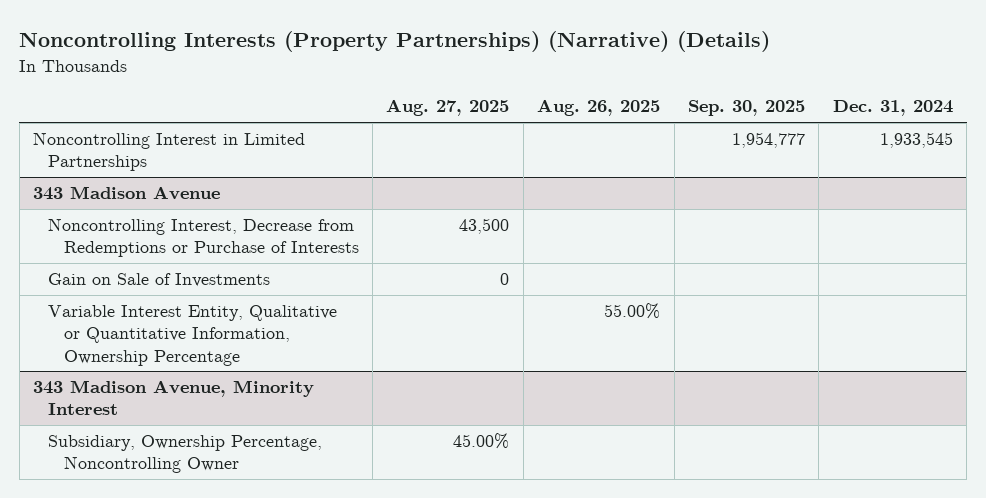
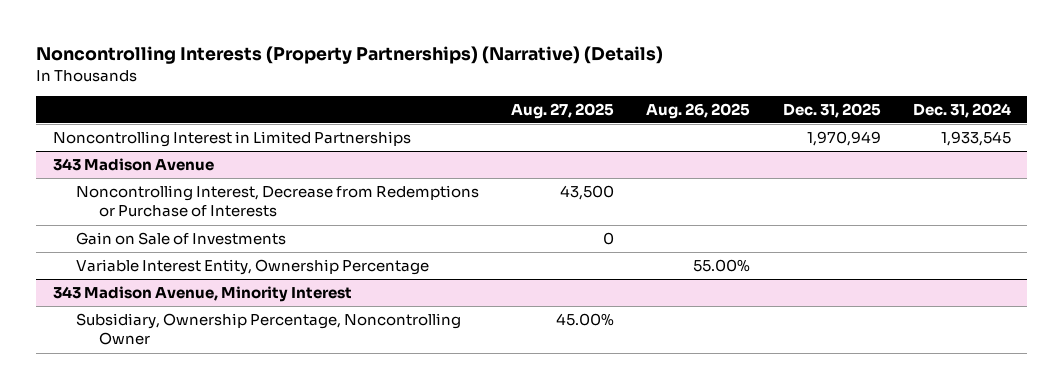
- | Aug. 27, 2025 | Aug. 26, 2025 | Sep. 30, 2025 | Dec. 31, 2024
+ | Aug. 27, 2025 | Aug. 26, 2025 | Dec. 31, 2025 | Dec. 31, 2024
@ 343 Madison Avenue
- Variable Interest Entity, Qualitative or Quantitative Information, Ownership Percentage | | 55.00% | |
+ Variable Interest Entity, Ownership Percentage | | 55.00% | |

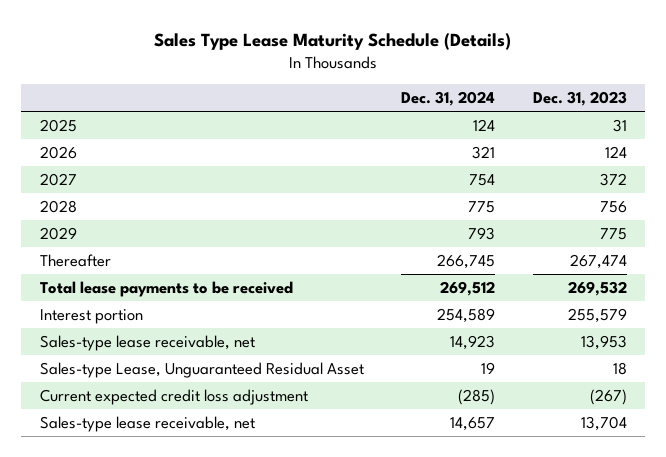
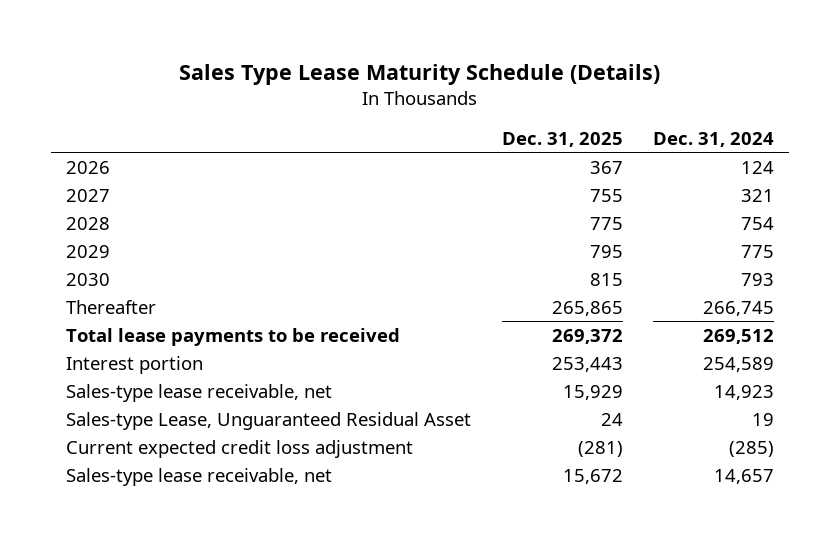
- | Dec. 31, 2024 | Dec. 31, 2023
+ | Dec. 31, 2025 | Dec. 31, 2024
- 2025 | 124 | 31
- 2026 | 321 | 124
- 2027 | 754 | 372
- 2028 | 775 | 756
- 2029 | 793 | 775
+ 2026 | 367 | 124
+ 2027 | 755 | 321
+ 2028 | 775 | 754
+ 2029 | 795 | 775
+ 2030 | 815 | 793

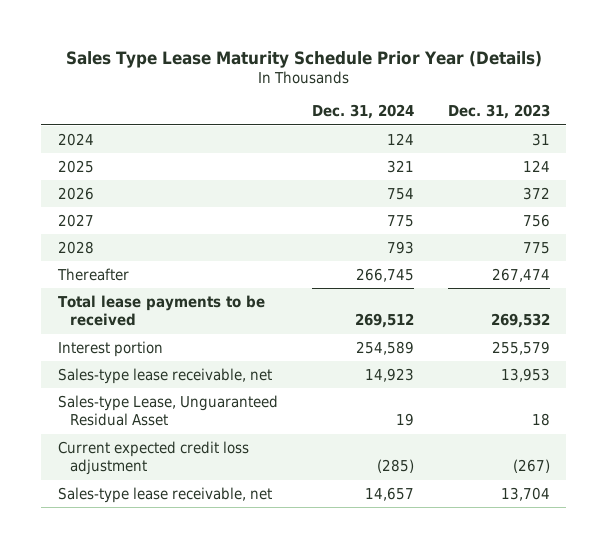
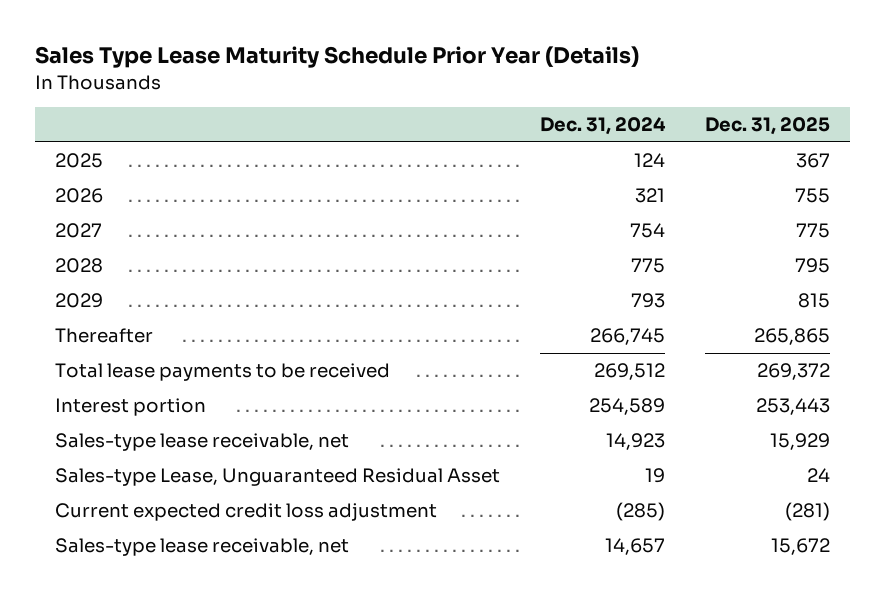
- | Dec. 31, 2024 | Dec. 31, 2023
+ | Dec. 31, 2024 | Dec. 31, 2025
- 2024 | 124 | 31
- 2025 | 321 | 124
- 2026 | 754 | 372
- 2027 | 775 | 756
- 2028 | 793 | 775
+ 2025 | 124 | 367
+ 2026 | 321 | 755
+ 2027 | 754 | 775
+ 2028 | 775 | 795
+ 2029 | 793 | 815

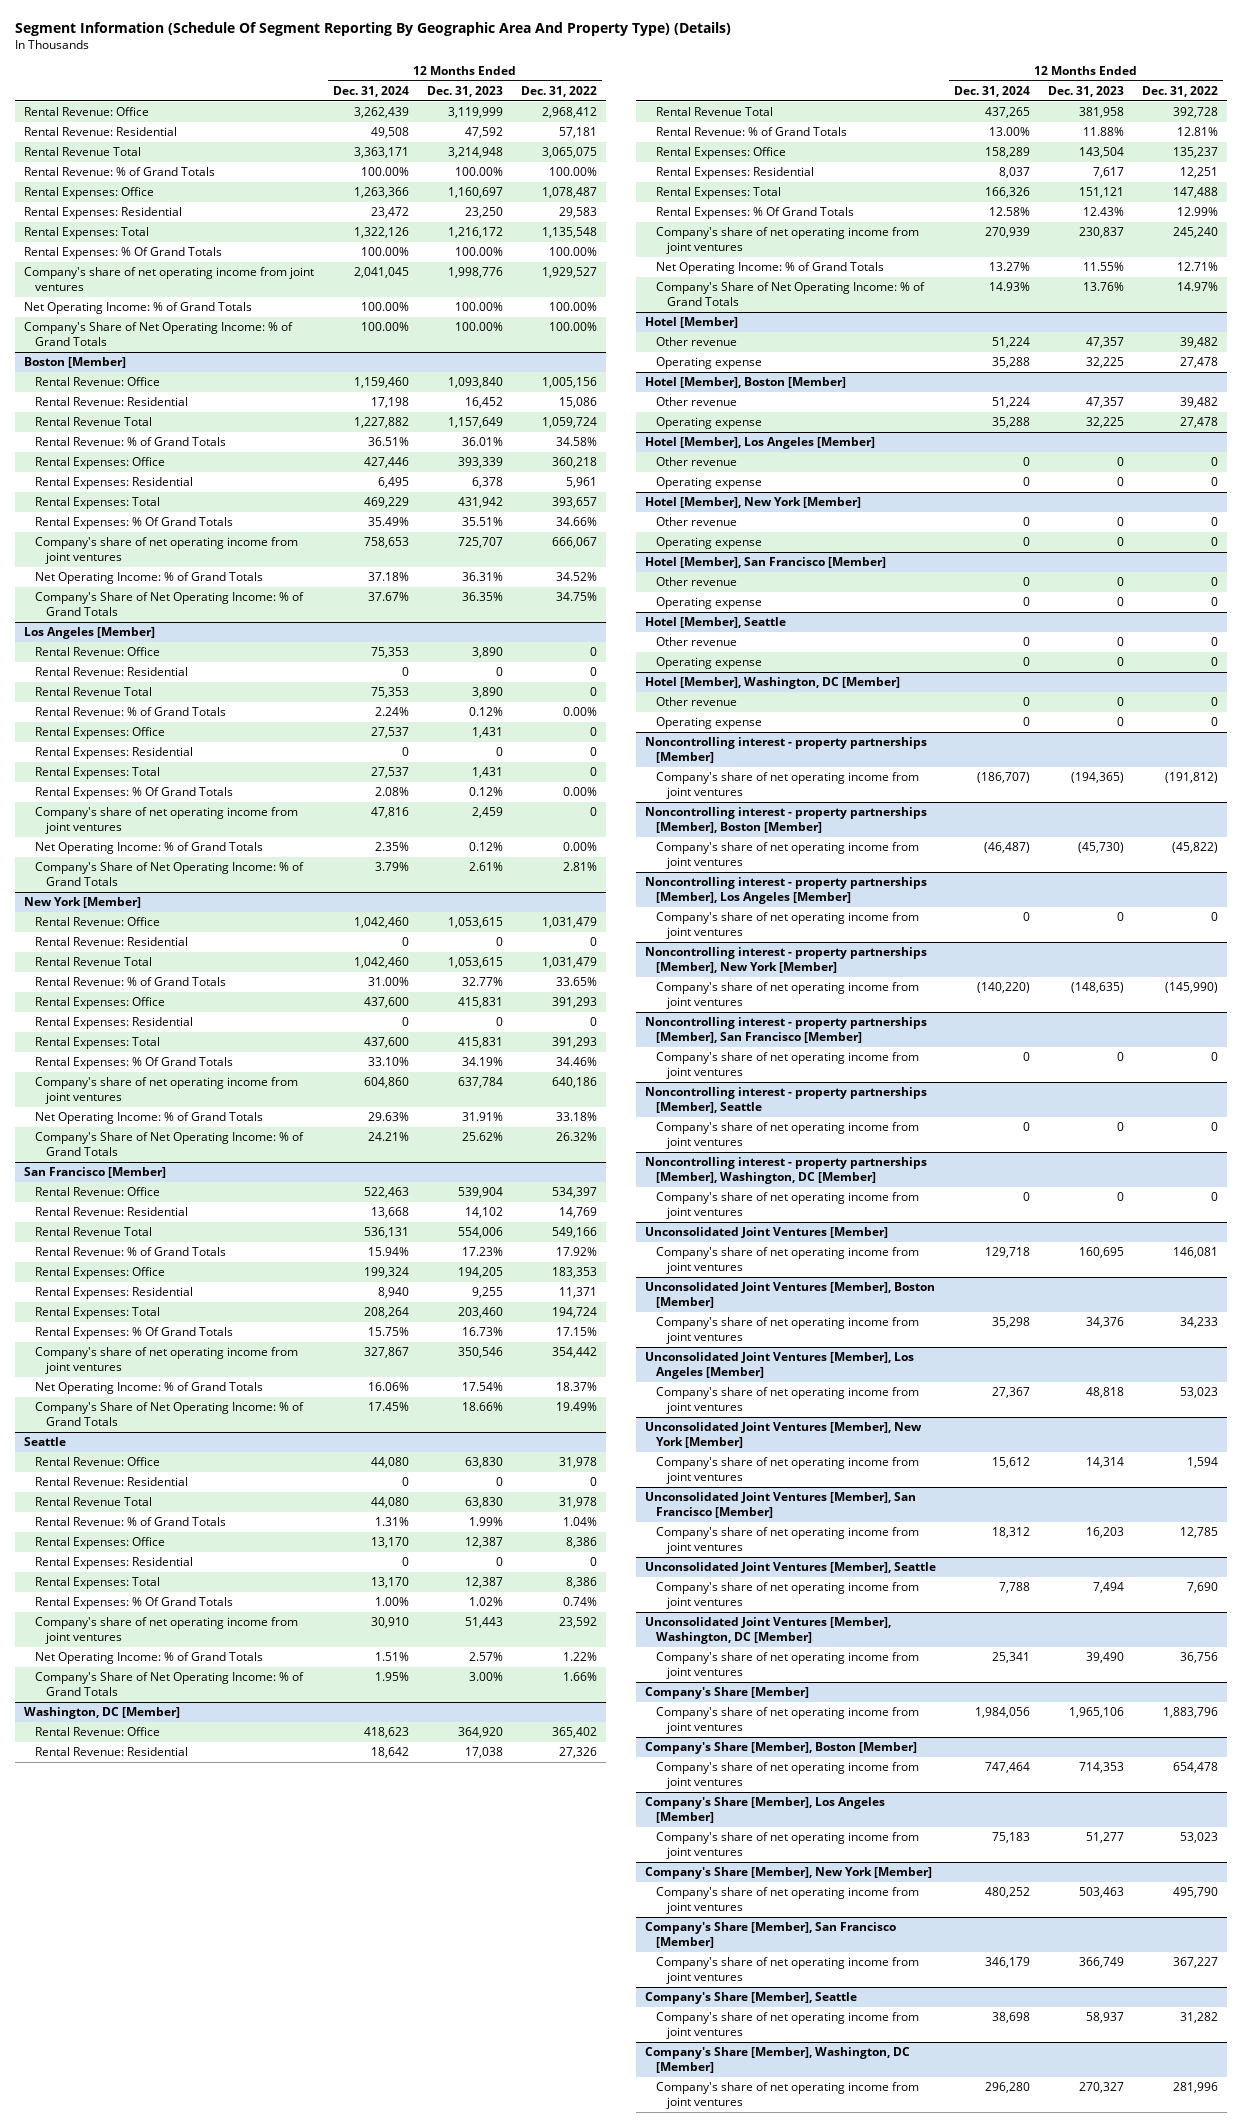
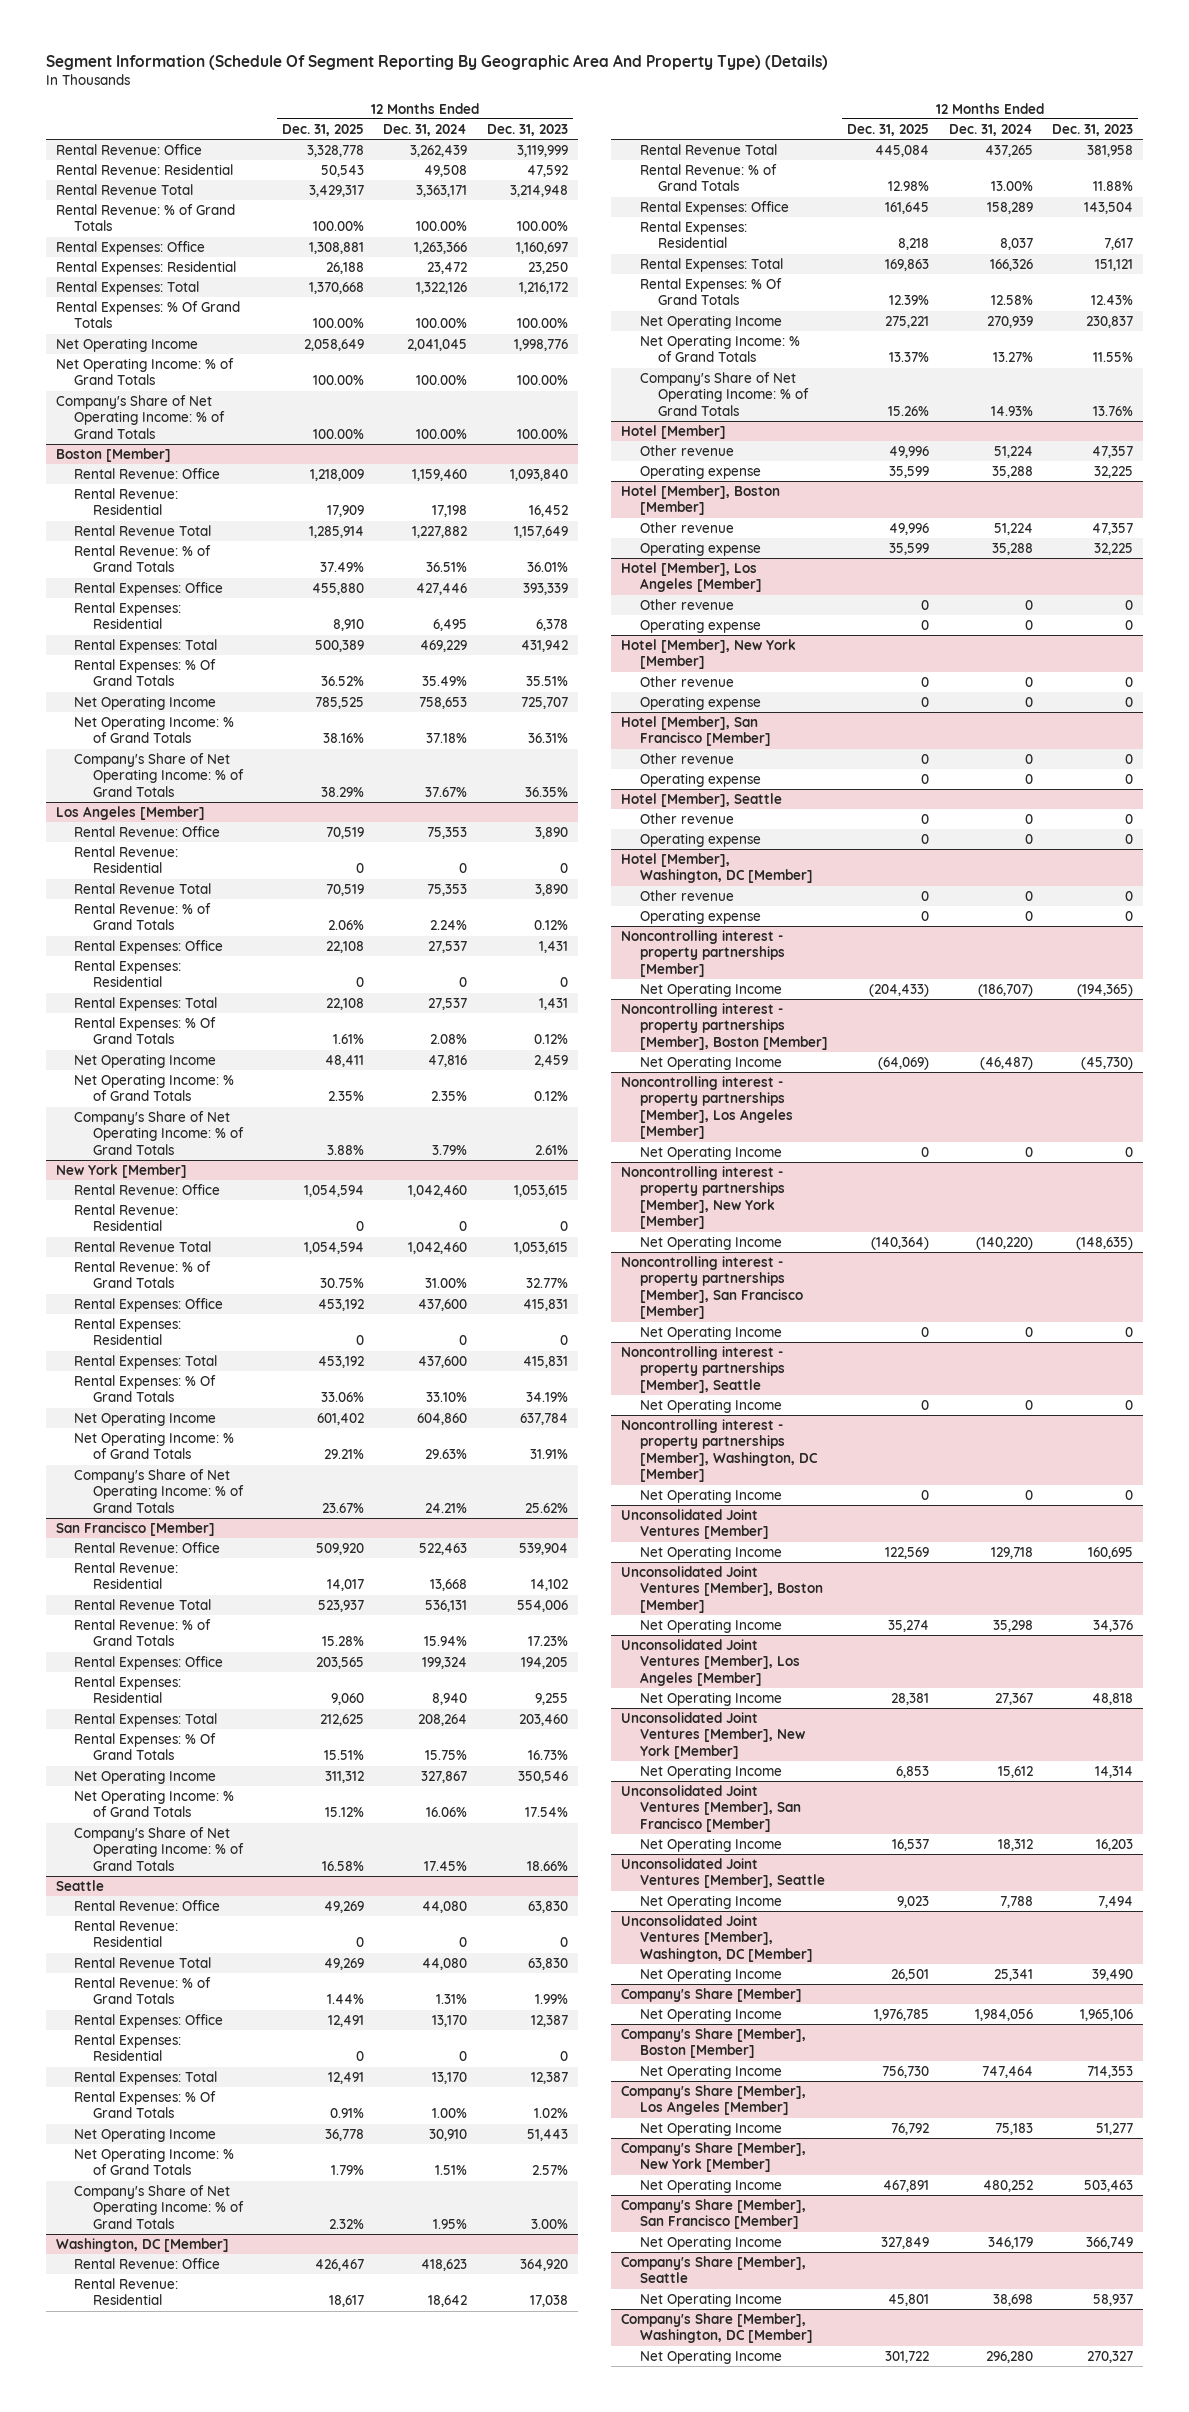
- | 12 Months Ended Dec. 31, 2024 | 12 Months Ended Dec. 31, 2023 | 12 Months Ended Dec. 31, 2022
+ | 12 Months Ended Dec. 31, 2025 | 12 Months Ended Dec. 31, 2024 | 12 Months Ended Dec. 31, 2023
- Company's share of net operating income from joint ventures | 2,041,045 | 1,998,776 | 1,929,527
+ Net Operating Income | 2,058,649 | 2,041,045 | 1,998,776
@ Boston [Member]
- Company's share of net operating income from joint ventures | 758,653 | 725,707 | 666,067
+ Net Operating Income | 785,525 | 758,653 | 725,707
@ Los Angeles [Member]
- Company's share of net operating income from joint ventures | 47,816 | 2,459 | 0
+ Net Operating Income | 48,411 | 47,816 | 2,459
@ New York [Member]
- Company's share of net operating income from joint ventures | 604,860 | 637,784 | 640,186
+ Net Operating Income | 601,402 | 604,860 | 637,784
@ San Francisco [Member]
- Company's share of net operating income from joint ventures | 327,867 | 350,546 | 354,442
+ Net Operating Income | 311,312 | 327,867 | 350,546
@ Seattle
- Company's share of net operating income from joint ventures | 30,910 | 51,443 | 23,592
+ Net Operating Income | 36,778 | 30,910 | 51,443
@ Washington, DC [Member]
- Company's share of net operating income from joint ventures | 270,939 | 230,837 | 245,240
+ Net Operating Income | 275,221 | 270,939 | 230,837
@ Noncontrolling interest - property partnerships [Member]
- Company's share of net operating income from joint ventures | (186,707) | (194,365) | (191,812)
+ Net Operating Income | (204,433) | (186,707) | (194,365)
@ Noncontrolling interest - property partnerships [Member], Boston [Member]
- Company's share of net operating income from joint ventures | (46,487) | (45,730) | (45,822)
+ Net Operating Income | (64,069) | (46,487) | (45,730)
@ Noncontrolling interest - property partnerships [Member], Los Angeles [Member]
- Company's share of net operating income from joint ventures | 0 | 0 | 0
+ Net Operating Income | 0 | 0 | 0
@ Noncontrolling interest - property partnerships [Member], New York [Member]
- Company's share of net operating income from joint ventures | (140,220) | (148,635) | (145,990)
+ Net Operating Income | (140,364) | (140,220) | (148,635)
@ Noncontrolling interest - property partnerships [Member], San Francisco [Member]
- Company's share of net operating income from joint ventures | 0 | 0 | 0
+ Net Operating Income | 0 | 0 | 0
@ Noncontrolling interest - property partnerships [Member], Seattle
- Company's share of net operating income from joint ventures | 0 | 0 | 0
+ Net Operating Income | 0 | 0 | 0
@ Noncontrolling interest - property partnerships [Member], Washington, DC [Member]
- Company's share of net operating income from joint ventures | 0 | 0 | 0
+ Net Operating Income | 0 | 0 | 0
@ Unconsolidated Joint Ventures [Member]
- Company's share of net operating income from joint ventures | 129,718 | 160,695 | 146,081
+ Net Operating Income | 122,569 | 129,718 | 160,695
@ Unconsolidated Joint Ventures [Member], Boston [Member]
- Company's share of net operating income from joint ventures | 35,298 | 34,376 | 34,233
+ Net Operating Income | 35,274 | 35,298 | 34,376
@ Unconsolidated Joint Ventures [Member], Los Angeles [Member]
- Company's share of net operating income from joint ventures | 27,367 | 48,818 | 53,023
+ Net Operating Income | 28,381 | 27,367 | 48,818
@ Unconsolidated Joint Ventures [Member], New York [Member]
- Company's share of net operating income from joint ventures | 15,612 | 14,314 | 1,594
+ Net Operating Income | 6,853 | 15,612 | 14,314
@ Unconsolidated Joint Ventures [Member], San Francisco [Member]
- Company's share of net operating income from joint ventures | 18,312 | 16,203 | 12,785
+ Net Operating Income | 16,537 | 18,312 | 16,203
@ Unconsolidated Joint Ventures [Member], Seattle
- Company's share of net operating income from joint ventures | 7,788 | 7,494 | 7,690
+ Net Operating Income | 9,023 | 7,788 | 7,494
@ Unconsolidated Joint Ventures [Member], Washington, DC [Member]
- Company's share of net operating income from joint ventures | 25,341 | 39,490 | 36,756
+ Net Operating Income | 26,501 | 25,341 | 39,490
@ Company's Share [Member]
- Company's share of net operating income from joint ventures | 1,984,056 | 1,965,106 | 1,883,796
+ Net Operating Income | 1,976,785 | 1,984,056 | 1,965,106
@ Company's Share [Member], Boston [Member]
- Company's share of net operating income from joint ventures | 747,464 | 714,353 | 654,478
+ Net Operating Income | 756,730 | 747,464 | 714,353
@ Company's Share [Member], Los Angeles [Member]
- Company's share of net operating income from joint ventures | 75,183 | 51,277 | 53,023
+ Net Operating Income | 76,792 | 75,183 | 51,277
@ Company's Share [Member], New York [Member]
- Company's share of net operating income from joint ventures | 480,252 | 503,463 | 495,790
+ Net Operating Income | 467,891 | 480,252 | 503,463
@ Company's Share [Member], San Francisco [Member]
- Company's share of net operating income from joint ventures | 346,179 | 366,749 | 367,227
+ Net Operating Income | 327,849 | 346,179 | 366,749
@ Company's Share [Member], Seattle
- Company's share of net operating income from joint ventures | 38,698 | 58,937 | 31,282
+ Net Operating Income | 45,801 | 38,698 | 58,937
@ Company's Share [Member], Washington, DC [Member]
- Company's share of net operating income from joint ventures | 296,280 | 270,327 | 281,996
+ Net Operating Income | 301,722 | 296,280 | 270,327

